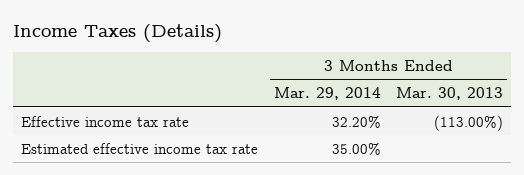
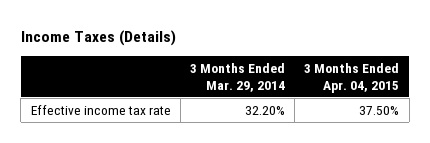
- | 3 Months Ended Mar. 29, 2014 | 3 Months Ended Mar. 30, 2013
+ | 3 Months Ended Mar. 29, 2014 | 3 Months Ended Apr. 04, 2015
- Estimated effective income tax rate | 35.00% |

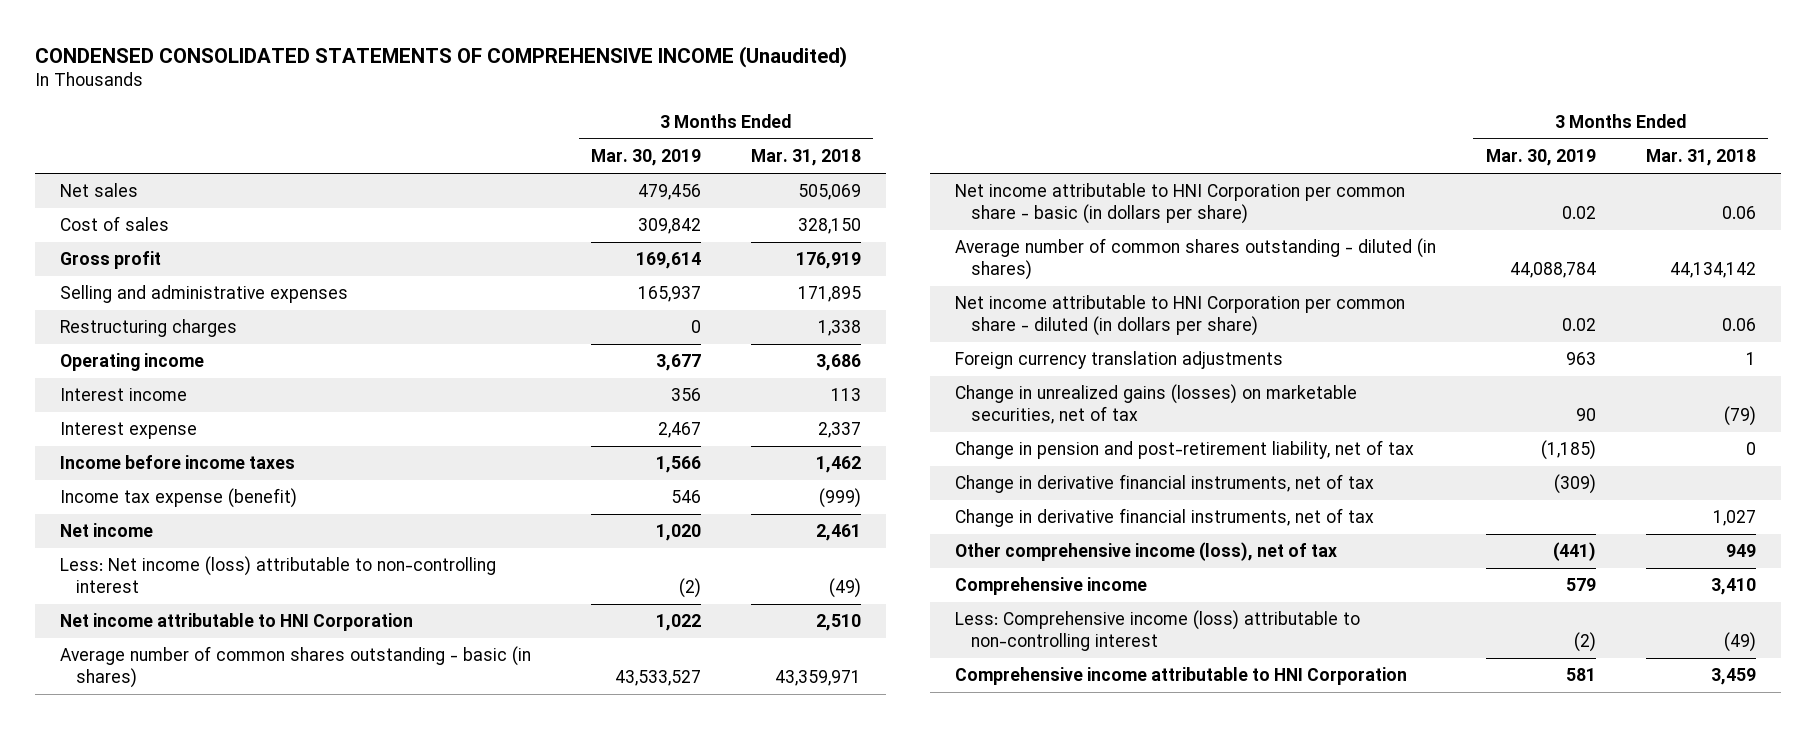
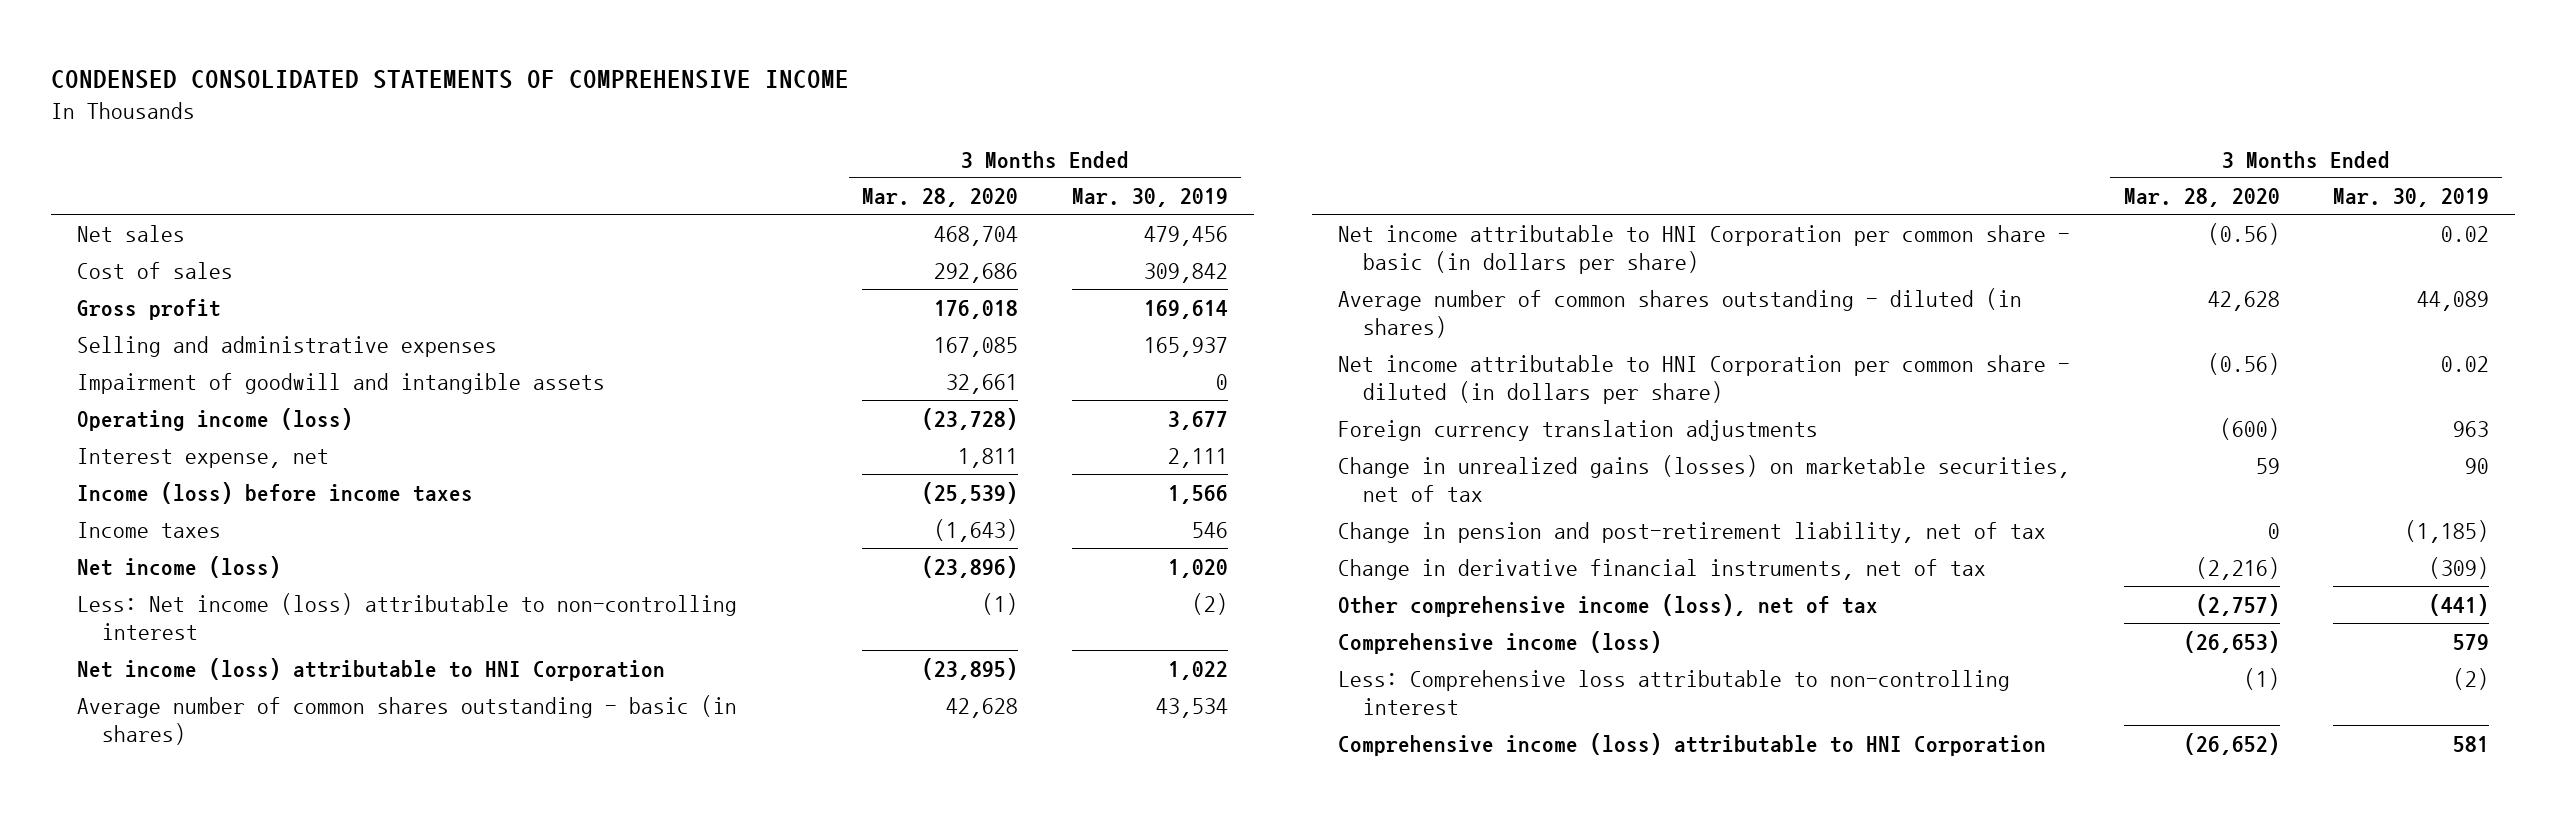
- CONDENSED CONSOLIDATED STATEMENTS OF COMPREHENSIVE INCOME (Unaudited)
+ CONDENSED CONSOLIDATED STATEMENTS OF COMPREHENSIVE INCOME
- | 3 Months Ended Mar. 30, 2019 | 3 Months Ended Mar. 31, 2018
+ | 3 Months Ended Mar. 28, 2020 | 3 Months Ended Mar. 30, 2019
- Restructuring charges | 0 | 1,338
- Operating income | 3,677 | 3,686
- Interest income | 356 | 113
- Interest expense | 2,467 | 2,337
- Income before income taxes | 1,566 | 1,462
- Income tax expense (benefit) | 546 | (999)
- Net income | 1,020 | 2,461
+ Impairment of goodwill and intangible assets | 32,661 | 0
+ Operating income (loss) | (23,728) | 3,677
+ Interest expense, net | 1,811 | 2,111
+ Income (loss) before income taxes | (25,539) | 1,566
+ Income taxes | (1,643) | 546
+ Net income (loss) | (23,896) | 1,020
- Net income attributable to HNI Corporation | 1,022 | 2,510
- Average number of common shares outstanding - basic (in shares) | 43,533,527 | 43,359,971
+ Net income (loss) attributable to HNI Corporation | (23,895) | 1,022
+ Average number of common shares outstanding - basic (in shares) | 42,628 | 43,534
- Average number of common shares outstanding - diluted (in shares) | 44,088,784 | 44,134,142
+ Average number of common shares outstanding - diluted (in shares) | 42,628 | 44,089
- Change in derivative financial instruments, net of tax | | 1,027
- Comprehensive income | 579 | 3,410
- Less: Comprehensive income (loss) attributable to non-controlling interest | (2) | (49)
- Comprehensive income attributable to HNI Corporation | 581 | 3,459
+ Comprehensive income (loss) | (26,653) | 579
+ Less: Comprehensive loss attributable to non-controlling interest | (1) | (2)
+ Comprehensive income (loss) attributable to HNI Corporation | (26,652) | 581

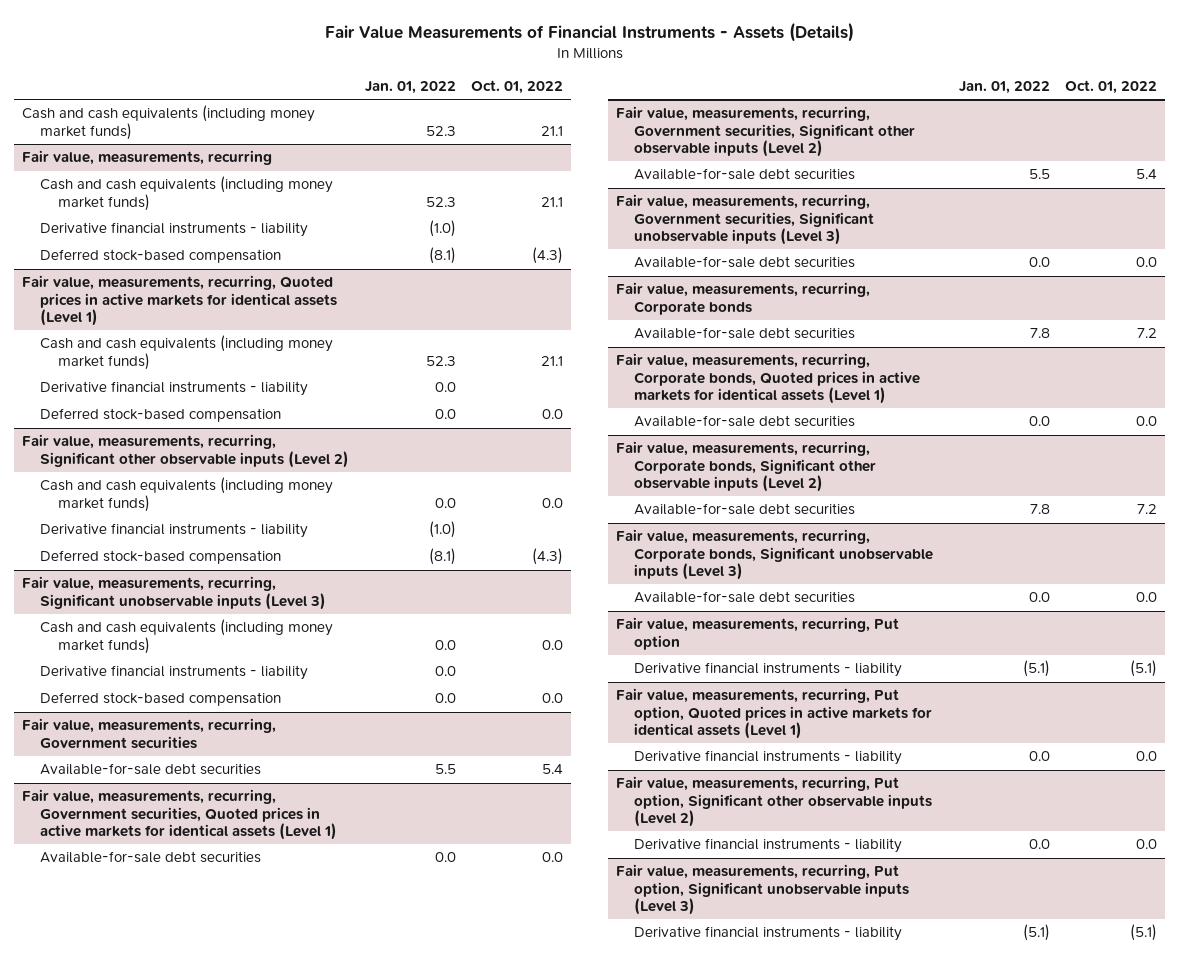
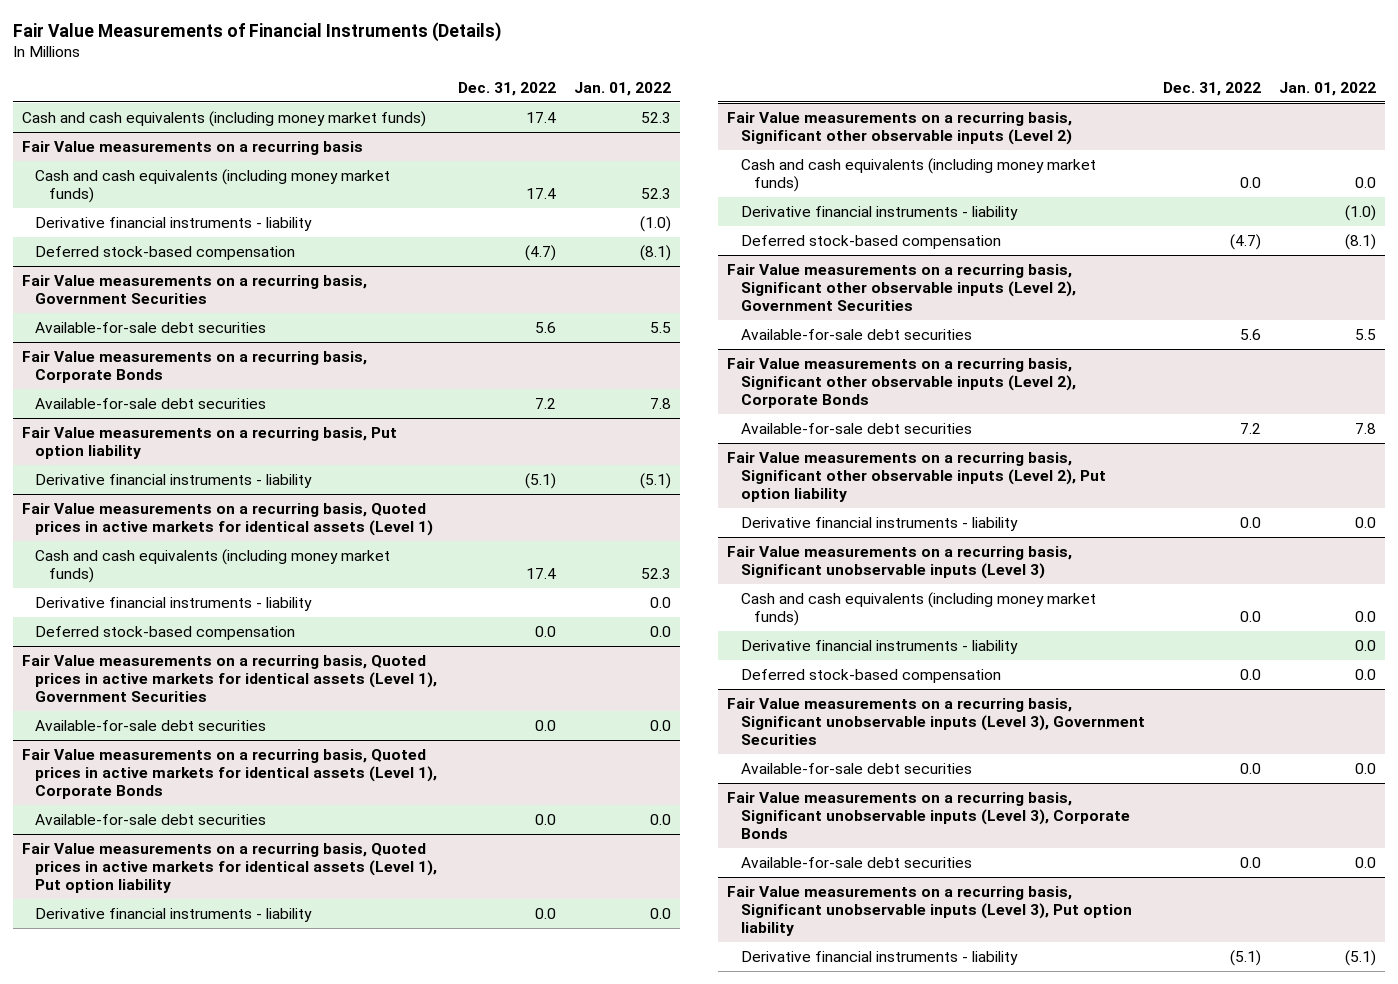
- Fair Value Measurements of Financial Instruments - Assets (Details)
+ Fair Value Measurements of Financial Instruments (Details)
- | Jan. 01, 2022 | Oct. 01, 2022
+ | Dec. 31, 2022 | Jan. 01, 2022
- Fair value, measurements, recurring
+ Fair Value measurements on a recurring basis
- Fair value, measurements, recurring, Quoted prices in active markets for identical assets (Level 1)
+ Fair Value measurements on a recurring basis, Government Securities
+ Available-for-sale debt securities | 5.6 | 5.5
+ Fair Value measurements on a recurring basis, Corporate Bonds
+ Available-for-sale debt securities | 7.2 | 7.8
+ Fair Value measurements on a recurring basis, Put option liability
+ Derivative financial instruments - liability | (5.1) | (5.1)
+ Fair Value measurements on a recurring basis, Quoted prices in active markets for identical assets (Level 1)
- Fair value, measurements, recurring, Significant other observable inputs (Level 2)
+ Fair Value measurements on a recurring basis, Quoted prices in active markets for identical assets (Level 1), Government Securities
+ Available-for-sale debt securities | 0.0 | 0.0
+ Fair Value measurements on a recurring basis, Quoted prices in active markets for identical assets (Level 1), Corporate Bonds
+ Available-for-sale debt securities | 0.0 | 0.0
+ Fair Value measurements on a recurring basis, Quoted prices in active markets for identical assets (Level 1), Put option liability
+ Derivative financial instruments - liability | 0.0 | 0.0
+ Fair Value measurements on a recurring basis, Significant other observable inputs (Level 2)
- Fair value, measurements, recurring, Significant unobservable inputs (Level 3)
+ Fair Value measurements on a recurring basis, Significant other observable inputs (Level 2), Government Securities
+ Available-for-sale debt securities | 5.6 | 5.5
+ Fair Value measurements on a recurring basis, Significant other observable inputs (Level 2), Corporate Bonds
+ Available-for-sale debt securities | 7.2 | 7.8
+ Fair Value measurements on a recurring basis, Significant other observable inputs (Level 2), Put option liability
+ Derivative financial instruments - liability | 0.0 | 0.0
+ Fair Value measurements on a recurring basis, Significant unobservable inputs (Level 3)
- Fair value, measurements, recurring, Government securities
- Available-for-sale debt securities | 5.5 | 5.4
- Fair value, measurements, recurring, Government securities, Quoted prices in active markets for identical assets (Level 1)
- Available-for-sale debt securities | 0.0 | 0.0
- Fair value, measurements, recurring, Government securities, Significant other observable inputs (Level 2)
- Available-for-sale debt securities | 5.5 | 5.4
- Fair value, measurements, recurring, Government securities, Significant unobservable inputs (Level 3)
- Available-for-sale debt securities | 0.0 | 0.0
- Fair value, measurements, recurring, Corporate bonds
- Available-for-sale debt securities | 7.8 | 7.2
- Fair value, measurements, recurring, Corporate bonds, Quoted prices in active markets for identical assets (Level 1)
+ Fair Value measurements on a recurring basis, Significant unobservable inputs (Level 3), Government Securities
- Fair value, measurements, recurring, Corporate bonds, Significant other observable inputs (Level 2)
- Available-for-sale debt securities | 7.8 | 7.2
- Fair value, measurements, recurring, Corporate bonds, Significant unobservable inputs (Level 3)
+ Fair Value measurements on a recurring basis, Significant unobservable inputs (Level 3), Corporate Bonds
- Fair value, measurements, recurring, Put option
- Derivative financial instruments - liability | (5.1) | (5.1)
- Fair value, measurements, recurring, Put option, Quoted prices in active markets for identical assets (Level 1)
- Derivative financial instruments - liability | 0.0 | 0.0
- Fair value, measurements, recurring, Put option, Significant other observable inputs (Level 2)
- Derivative financial instruments - liability | 0.0 | 0.0
- Fair value, measurements, recurring, Put option, Significant unobservable inputs (Level 3)
+ Fair Value measurements on a recurring basis, Significant unobservable inputs (Level 3), Put option liability

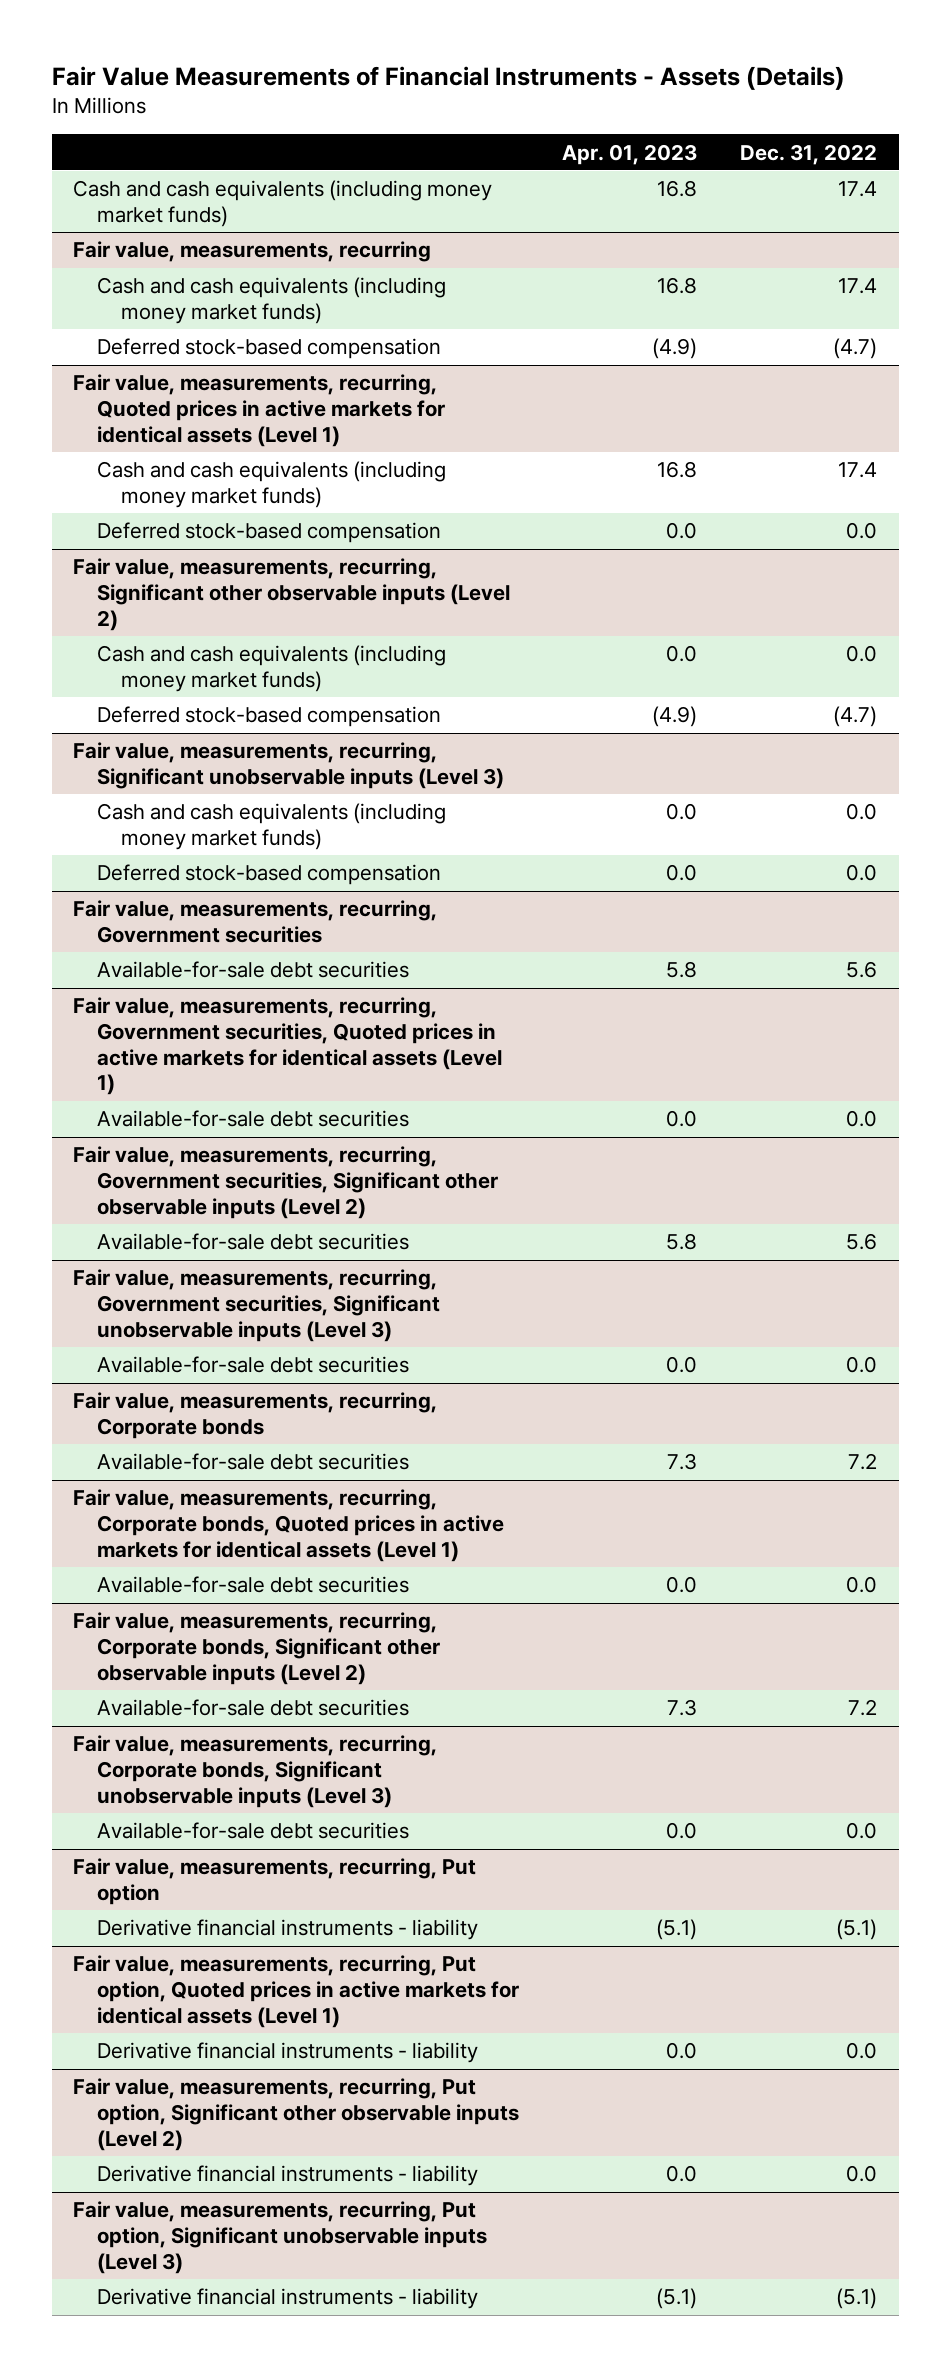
- Fair Value Measurements of Financial Instruments (Details)
+ Fair Value Measurements of Financial Instruments - Assets (Details)
- | Dec. 31, 2022 | Jan. 01, 2022
+ | Apr. 01, 2023 | Dec. 31, 2022
- Fair Value measurements on a recurring basis
+ Fair value, measurements, recurring
- Derivative financial instruments - liability | | (1.0)
- Fair Value measurements on a recurring basis, Government Securities
- Available-for-sale debt securities | 5.6 | 5.5
- Fair Value measurements on a recurring basis, Corporate Bonds
- Available-for-sale debt securities | 7.2 | 7.8
- Fair Value measurements on a recurring basis, Put option liability
- Derivative financial instruments - liability | (5.1) | (5.1)
- Fair Value measurements on a recurring basis, Quoted prices in active markets for identical assets (Level 1)
+ Fair value, measurements, recurring, Quoted prices in active markets for identical assets (Level 1)
- Derivative financial instruments - liability | | 0.0
- Fair Value measurements on a recurring basis, Quoted prices in active markets for identical assets (Level 1), Government Securities
- Available-for-sale debt securities | 0.0 | 0.0
- Fair Value measurements on a recurring basis, Quoted prices in active markets for identical assets (Level 1), Corporate Bonds
- Available-for-sale debt securities | 0.0 | 0.0
- Fair Value measurements on a recurring basis, Quoted prices in active markets for identical assets (Level 1), Put option liability
- Derivative financial instruments - liability | 0.0 | 0.0
- Fair Value measurements on a recurring basis, Significant other observable inputs (Level 2)
+ Fair value, measurements, recurring, Significant other observable inputs (Level 2)
- Derivative financial instruments - liability | | (1.0)
- Fair Value measurements on a recurring basis, Significant other observable inputs (Level 2), Government Securities
- Available-for-sale debt securities | 5.6 | 5.5
- Fair Value measurements on a recurring basis, Significant other observable inputs (Level 2), Corporate Bonds
- Available-for-sale debt securities | 7.2 | 7.8
- Fair Value measurements on a recurring basis, Significant other observable inputs (Level 2), Put option liability
- Derivative financial instruments - liability | 0.0 | 0.0
- Fair Value measurements on a recurring basis, Significant unobservable inputs (Level 3)
+ Fair value, measurements, recurring, Significant unobservable inputs (Level 3)
- Derivative financial instruments - liability | | 0.0
- Fair Value measurements on a recurring basis, Significant unobservable inputs (Level 3), Government Securities
+ Fair value, measurements, recurring, Government securities
+ Available-for-sale debt securities | 5.8 | 5.6
+ Fair value, measurements, recurring, Government securities, Quoted prices in active markets for identical assets (Level 1)
- Fair Value measurements on a recurring basis, Significant unobservable inputs (Level 3), Corporate Bonds
+ Fair value, measurements, recurring, Government securities, Significant other observable inputs (Level 2)
+ Available-for-sale debt securities | 5.8 | 5.6
+ Fair value, measurements, recurring, Government securities, Significant unobservable inputs (Level 3)
- Fair Value measurements on a recurring basis, Significant unobservable inputs (Level 3), Put option liability
+ Fair value, measurements, recurring, Corporate bonds
+ Available-for-sale debt securities | 7.3 | 7.2
+ Fair value, measurements, recurring, Corporate bonds, Quoted prices in active markets for identical assets (Level 1)
+ Available-for-sale debt securities | 0.0 | 0.0
+ Fair value, measurements, recurring, Corporate bonds, Significant other observable inputs (Level 2)
+ Available-for-sale debt securities | 7.3 | 7.2
+ Fair value, measurements, recurring, Corporate bonds, Significant unobservable inputs (Level 3)
+ Available-for-sale debt securities | 0.0 | 0.0
+ Fair value, measurements, recurring, Put option
+ Fair value, measurements, recurring, Put option, Quoted prices in active markets for identical assets (Level 1)
+ Derivative financial instruments - liability | 0.0 | 0.0
+ Fair value, measurements, recurring, Put option, Significant other observable inputs (Level 2)
+ Derivative financial instruments - liability | 0.0 | 0.0
+ Fair value, measurements, recurring, Put option, Significant unobservable inputs (Level 3)
+ Derivative financial instruments - liability | (5.1) | (5.1)

